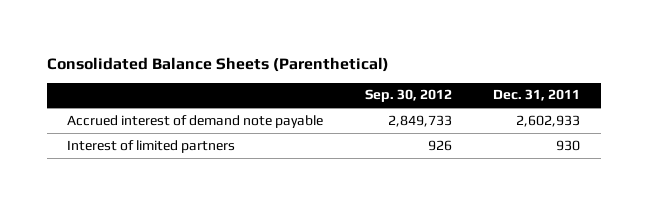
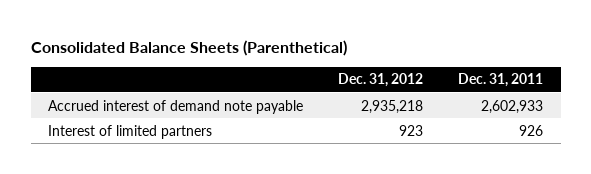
- | Sep. 30, 2012 | Dec. 31, 2011
+ | Dec. 31, 2012 | Dec. 31, 2011
- Interest of limited partners | 926 | 930
+ Interest of limited partners | 923 | 926

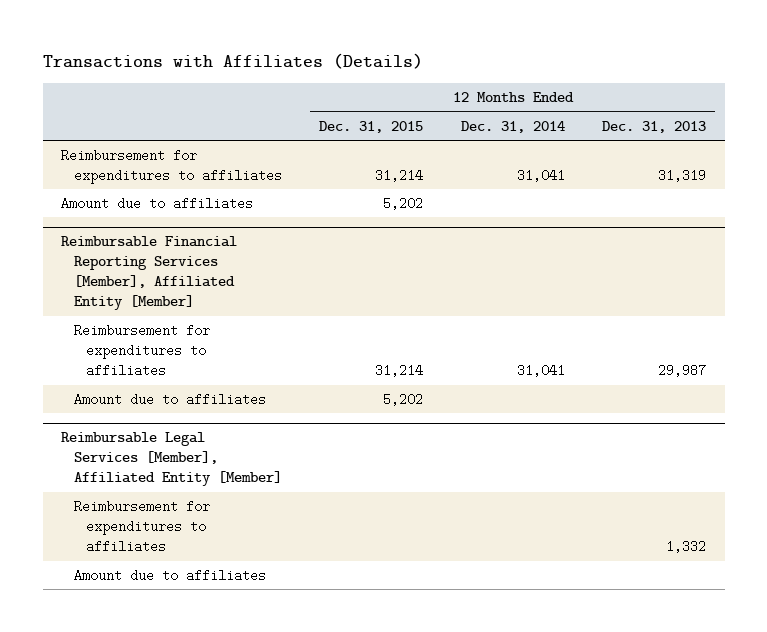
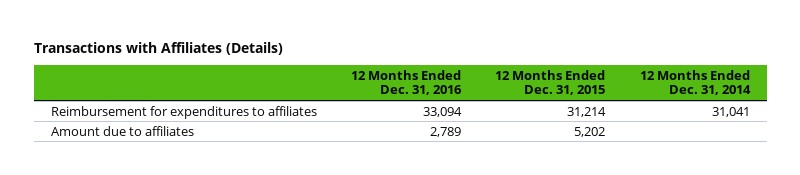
- | 12 Months Ended Dec. 31, 2015 | 12 Months Ended Dec. 31, 2014 | 12 Months Ended Dec. 31, 2013
+ | 12 Months Ended Dec. 31, 2016 | 12 Months Ended Dec. 31, 2015 | 12 Months Ended Dec. 31, 2014
- Reimbursable Financial Reporting Services [Member], Affiliated Entity [Member]
- Reimbursement for expenditures to affiliates | 31,214 | 31,041 | 29,987
- Amount due to affiliates | 5,202 | |
- Reimbursable Legal Services [Member], Affiliated Entity [Member]
- Reimbursement for expenditures to affiliates | | | 1,332
- Amount due to affiliates

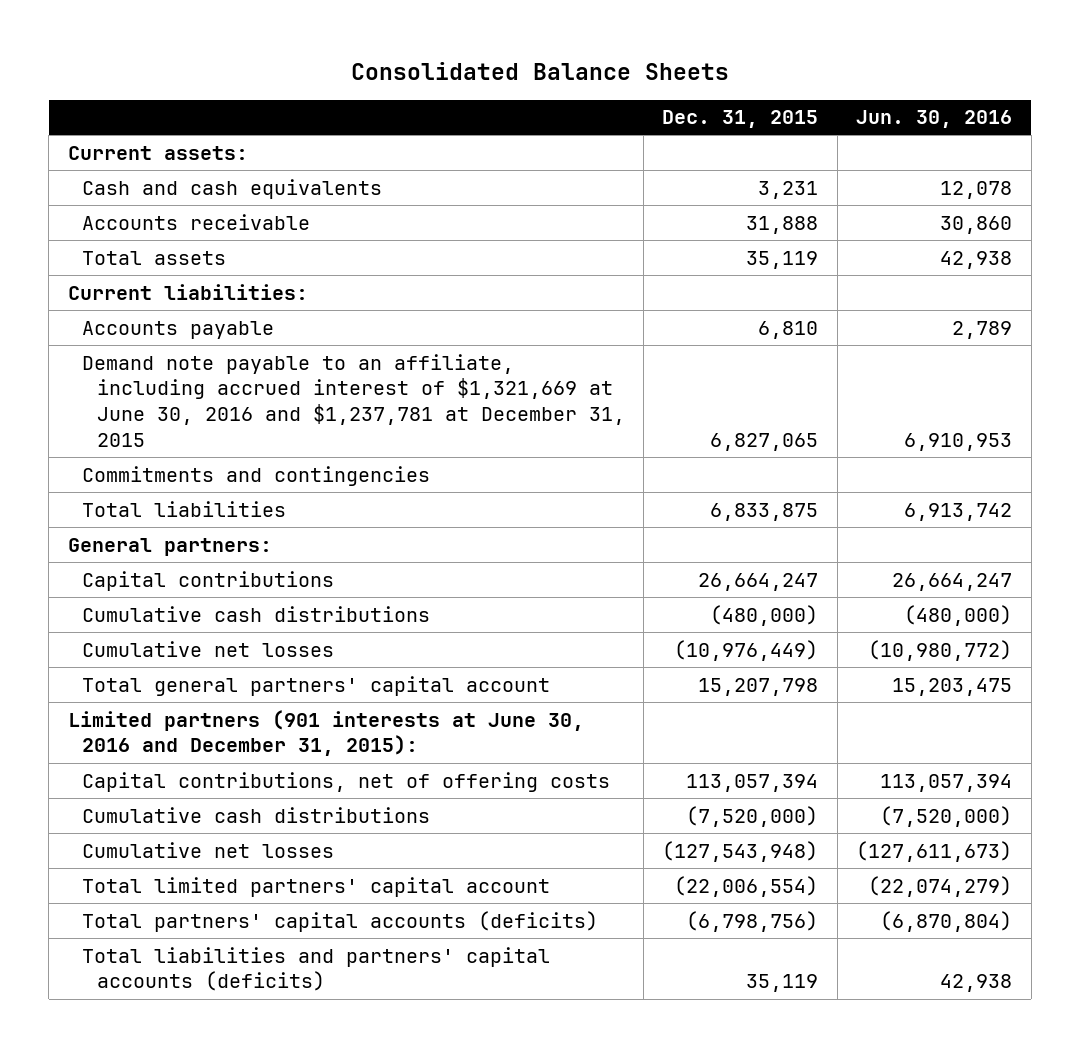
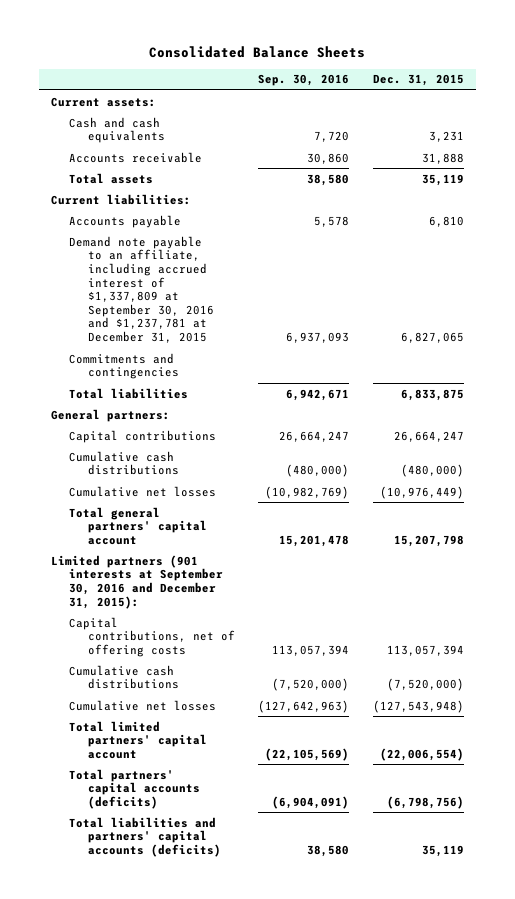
- | Dec. 31, 2015 | Jun. 30, 2016
+ | Sep. 30, 2016 | Dec. 31, 2015
- Demand note payable to an affiliate, including accrued interest of $1,321,669 at June 30, 2016 and $1,237,781 at December 31, 2015 | 6,827,065 | 6,910,953
+ Demand note payable to an affiliate, including accrued interest of $1,337,809 at September 30, 2016 and $1,237,781 at December 31, 2015 | 6,937,093 | 6,827,065
- Limited partners (901 interests at June 30, 2016 and December 31, 2015):
+ Limited partners (901 interests at September 30, 2016 and December 31, 2015):

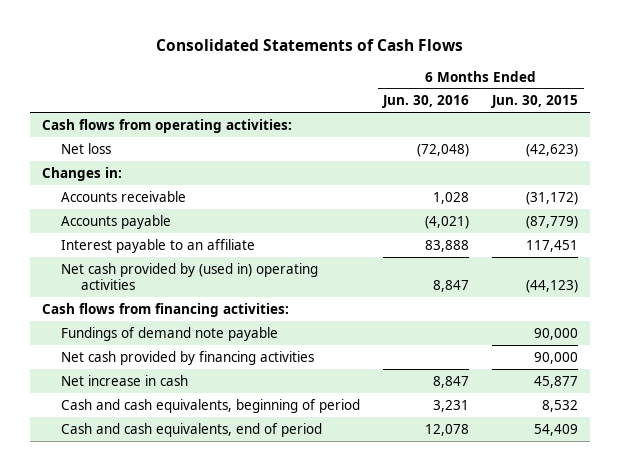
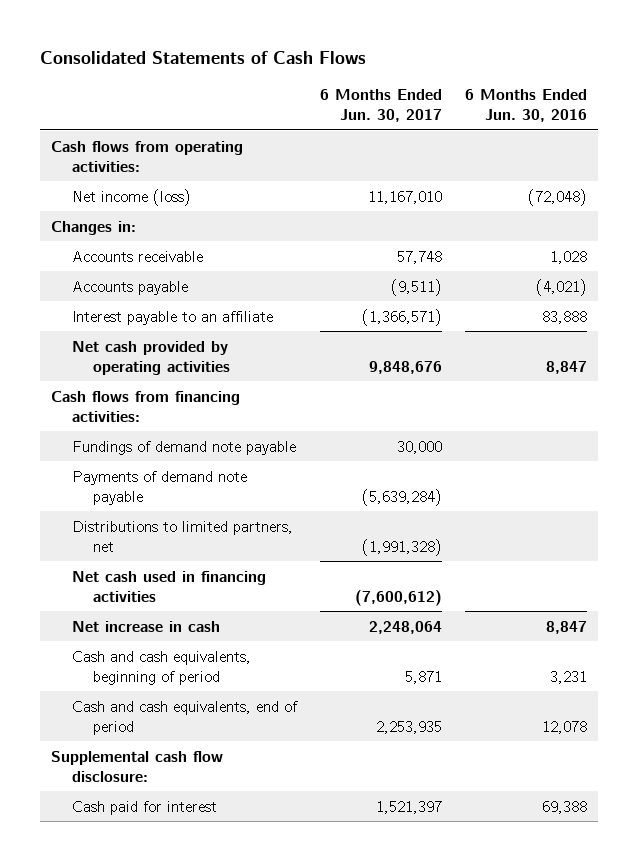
- | 6 Months Ended Jun. 30, 2016 | 6 Months Ended Jun. 30, 2015
+ | 6 Months Ended Jun. 30, 2017 | 6 Months Ended Jun. 30, 2016
- Net loss | (72,048) | (42,623)
+ Net income (loss) | 11,167,010 | (72,048)
- Net cash provided by (used in) operating activities | 8,847 | (44,123)
+ Net cash provided by operating activities | 9,848,676 | 8,847
- Net cash provided by financing activities | | 90,000
+ Payments of demand note payable | (5,639,284) |
+ Distributions to limited partners, net | (1,991,328) |
+ Net cash used in financing activities | (7,600,612) |
+ Supplemental cash flow disclosure:
+ Cash paid for interest | 1,521,397 | 69,388

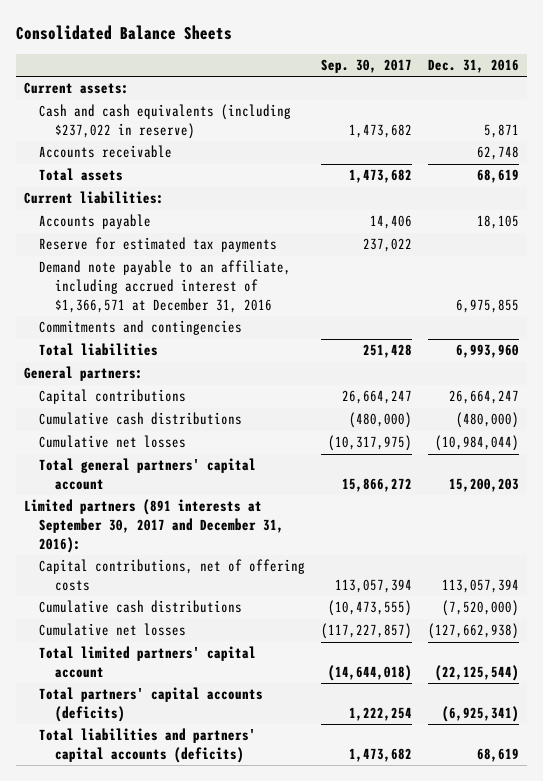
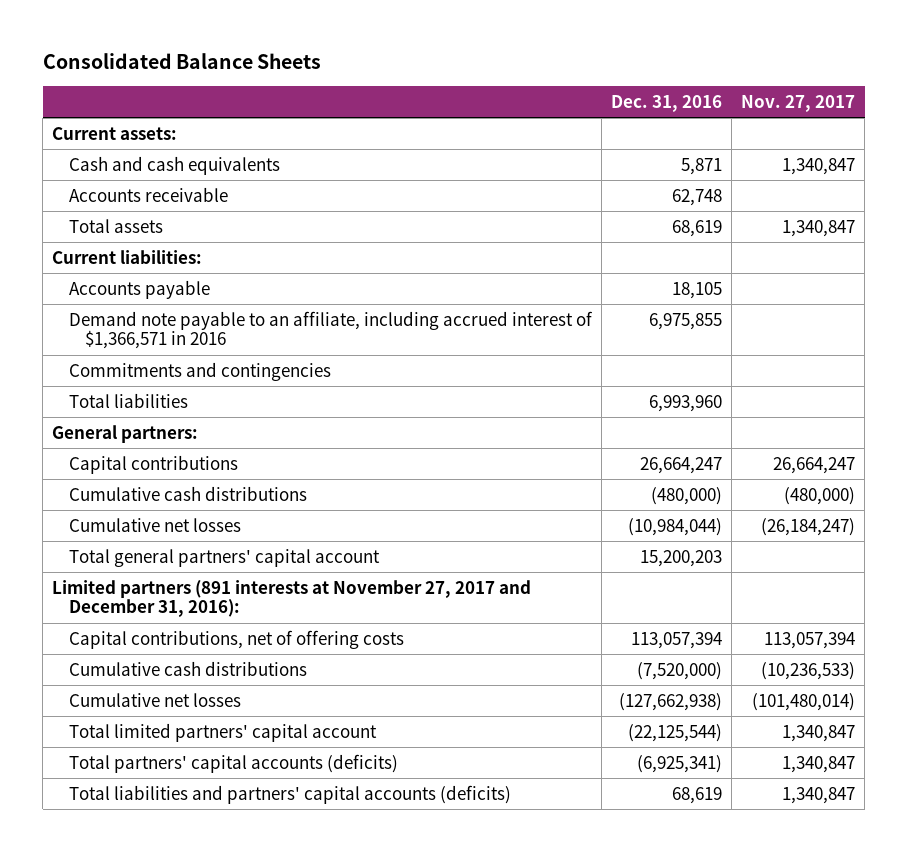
- | Sep. 30, 2017 | Dec. 31, 2016
+ | Dec. 31, 2016 | Nov. 27, 2017
- Cash and cash equivalents (including $237,022 in reserve) | 1,473,682 | 5,871
+ Cash and cash equivalents | 5,871 | 1,340,847
- Reserve for estimated tax payments | 237,022 |
- Demand note payable to an affiliate, including accrued interest of $1,366,571 at December 31, 2016 | | 6,975,855
+ Demand note payable to an affiliate, including accrued interest of $1,366,571 in 2016 | 6,975,855 |
- Limited partners (891 interests at September 30, 2017 and December 31, 2016):
+ Limited partners (891 interests at November 27, 2017 and December 31, 2016):

